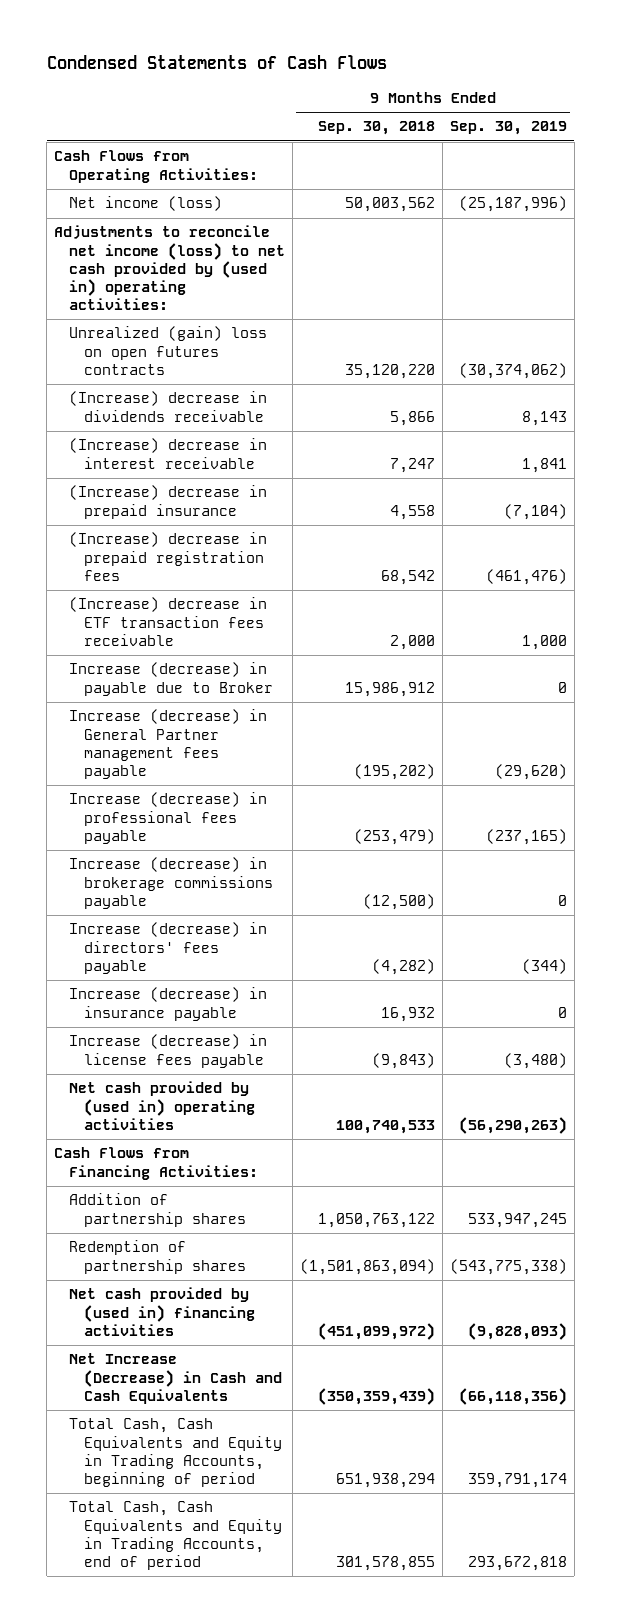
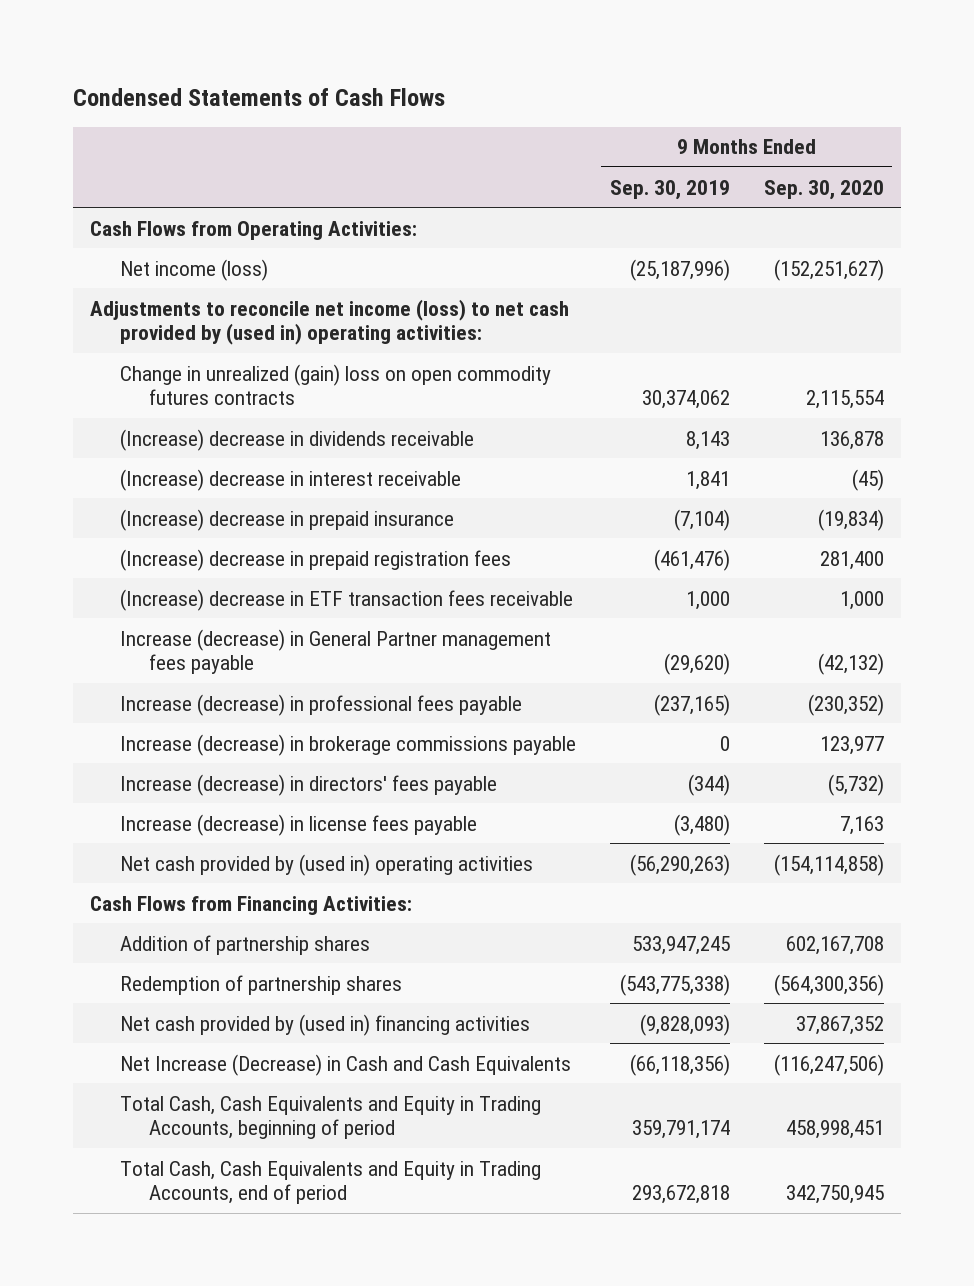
- | 9 Months Ended Sep. 30, 2018 | 9 Months Ended Sep. 30, 2019
+ | 9 Months Ended Sep. 30, 2019 | 9 Months Ended Sep. 30, 2020
- Unrealized (gain) loss on open futures contracts | 35,120,220 | (30,374,062)
+ Change in unrealized (gain) loss on open commodity futures contracts | 30,374,062 | 2,115,554
- Increase (decrease) in payable due to Broker | 15,986,912 | 0
- Increase (decrease) in insurance payable | 16,932 | 0

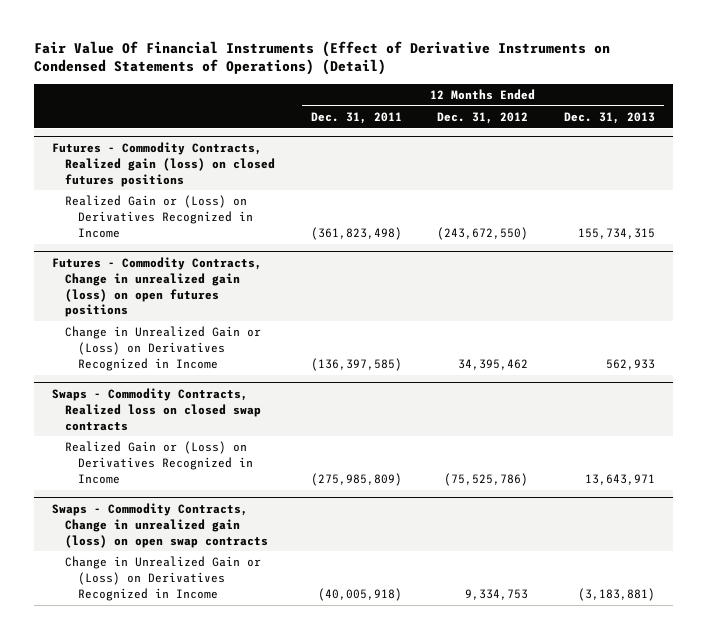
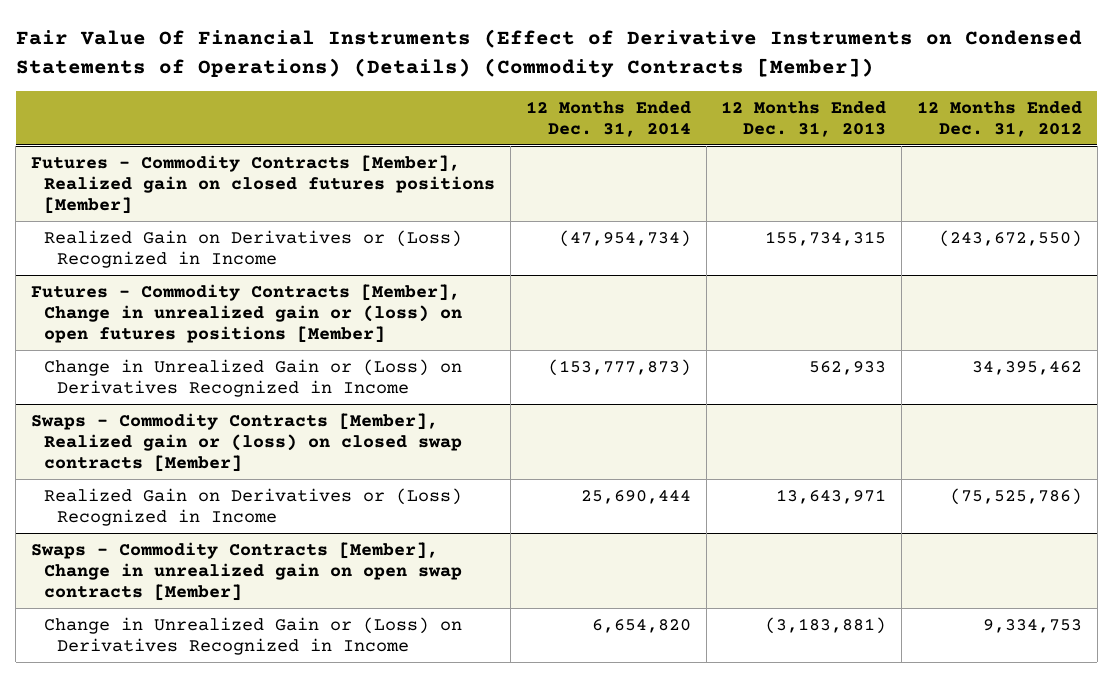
- Fair Value Of Financial Instruments (Effect of Derivative Instruments on Condensed Statements of Operations) (Detail)
+ Fair Value Of Financial Instruments (Effect of Derivative Instruments on Condensed Statements of Operations) (Details) (Commodity Contracts [Member])
- | 12 Months Ended Dec. 31, 2011 | 12 Months Ended Dec. 31, 2012 | 12 Months Ended Dec. 31, 2013
+ | 12 Months Ended Dec. 31, 2014 | 12 Months Ended Dec. 31, 2013 | 12 Months Ended Dec. 31, 2012
- Futures - Commodity Contracts, Realized gain (loss) on closed futures positions
- Realized Gain or (Loss) on Derivatives Recognized in Income | (361,823,498) | (243,672,550) | 155,734,315
- Futures - Commodity Contracts, Change in unrealized gain (loss) on open futures positions
+ Futures - Commodity Contracts [Member], Realized gain on closed futures positions [Member]
+ Realized Gain on Derivatives or (Loss) Recognized in Income | (47,954,734) | 155,734,315 | (243,672,550)
+ Futures - Commodity Contracts [Member], Change in unrealized gain or (loss) on open futures positions [Member]
- Swaps - Commodity Contracts, Realized loss on closed swap contracts
- Realized Gain or (Loss) on Derivatives Recognized in Income | (275,985,809) | (75,525,786) | 13,643,971
- Swaps - Commodity Contracts, Change in unrealized gain (loss) on open swap contracts
+ Swaps - Commodity Contracts [Member], Realized gain or (loss) on closed swap contracts [Member]
+ Realized Gain on Derivatives or (Loss) Recognized in Income | 25,690,444 | 13,643,971 | (75,525,786)
+ Swaps - Commodity Contracts [Member], Change in unrealized gain on open swap contracts [Member]

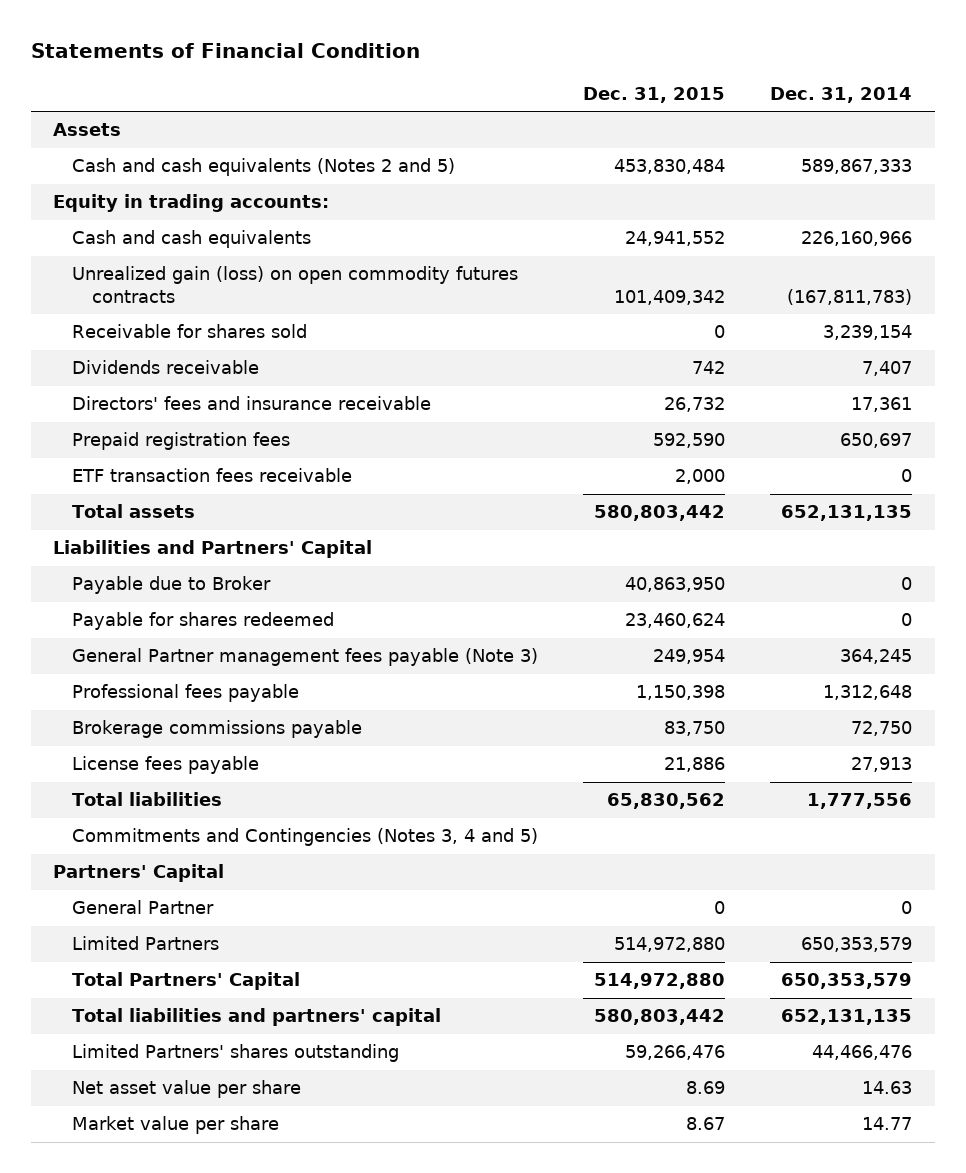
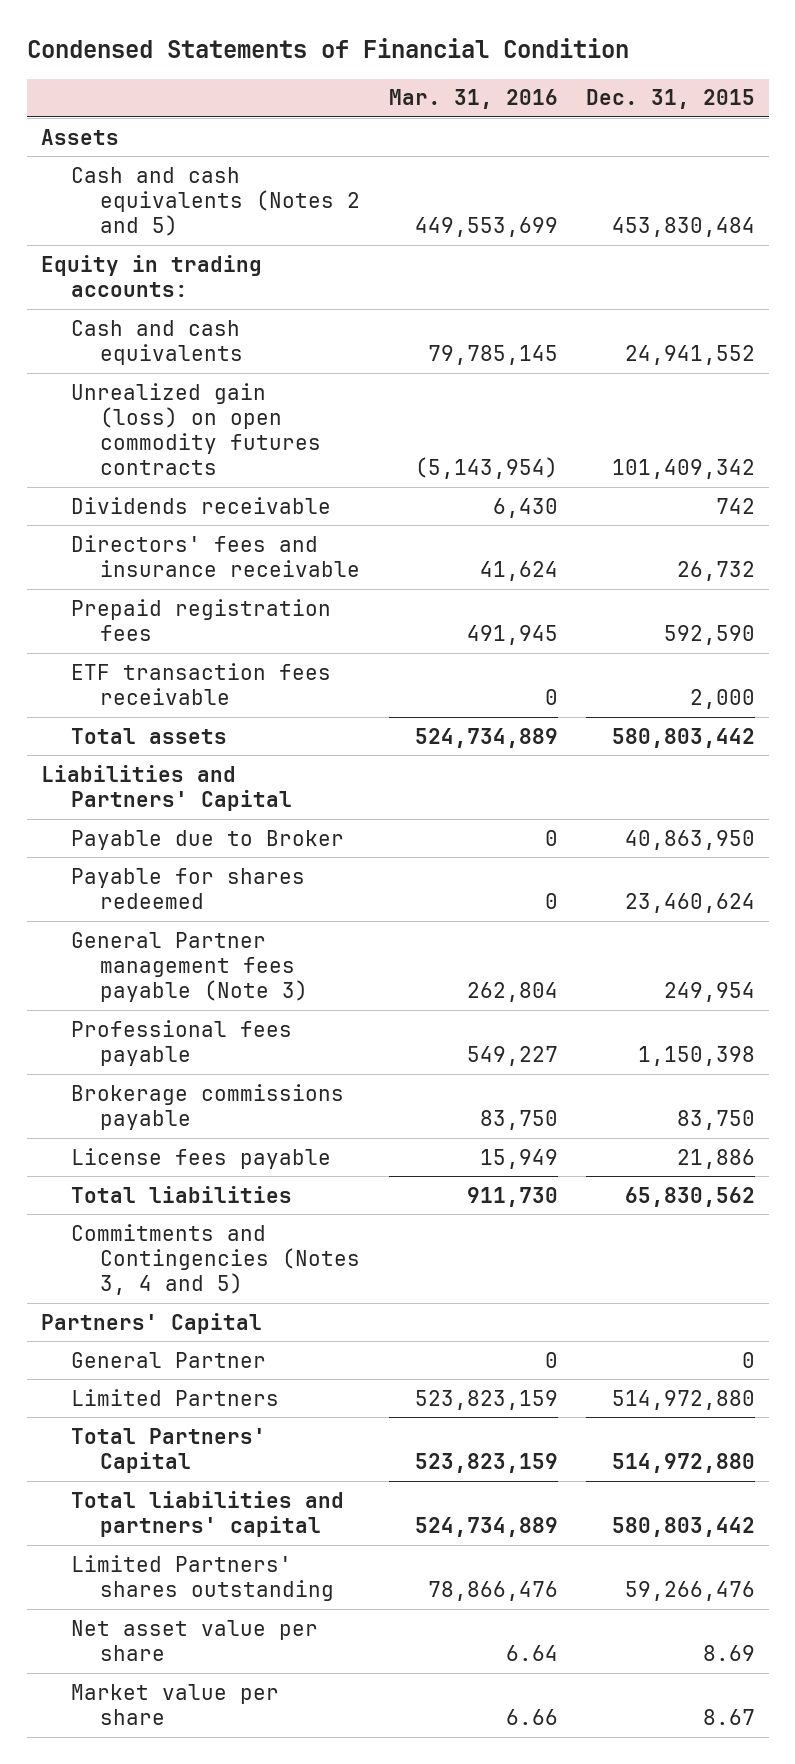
- Statements of Financial Condition
+ Condensed Statements of Financial Condition
- | Dec. 31, 2015 | Dec. 31, 2014
+ | Mar. 31, 2016 | Dec. 31, 2015
- Receivable for shares sold | 0 | 3,239,154

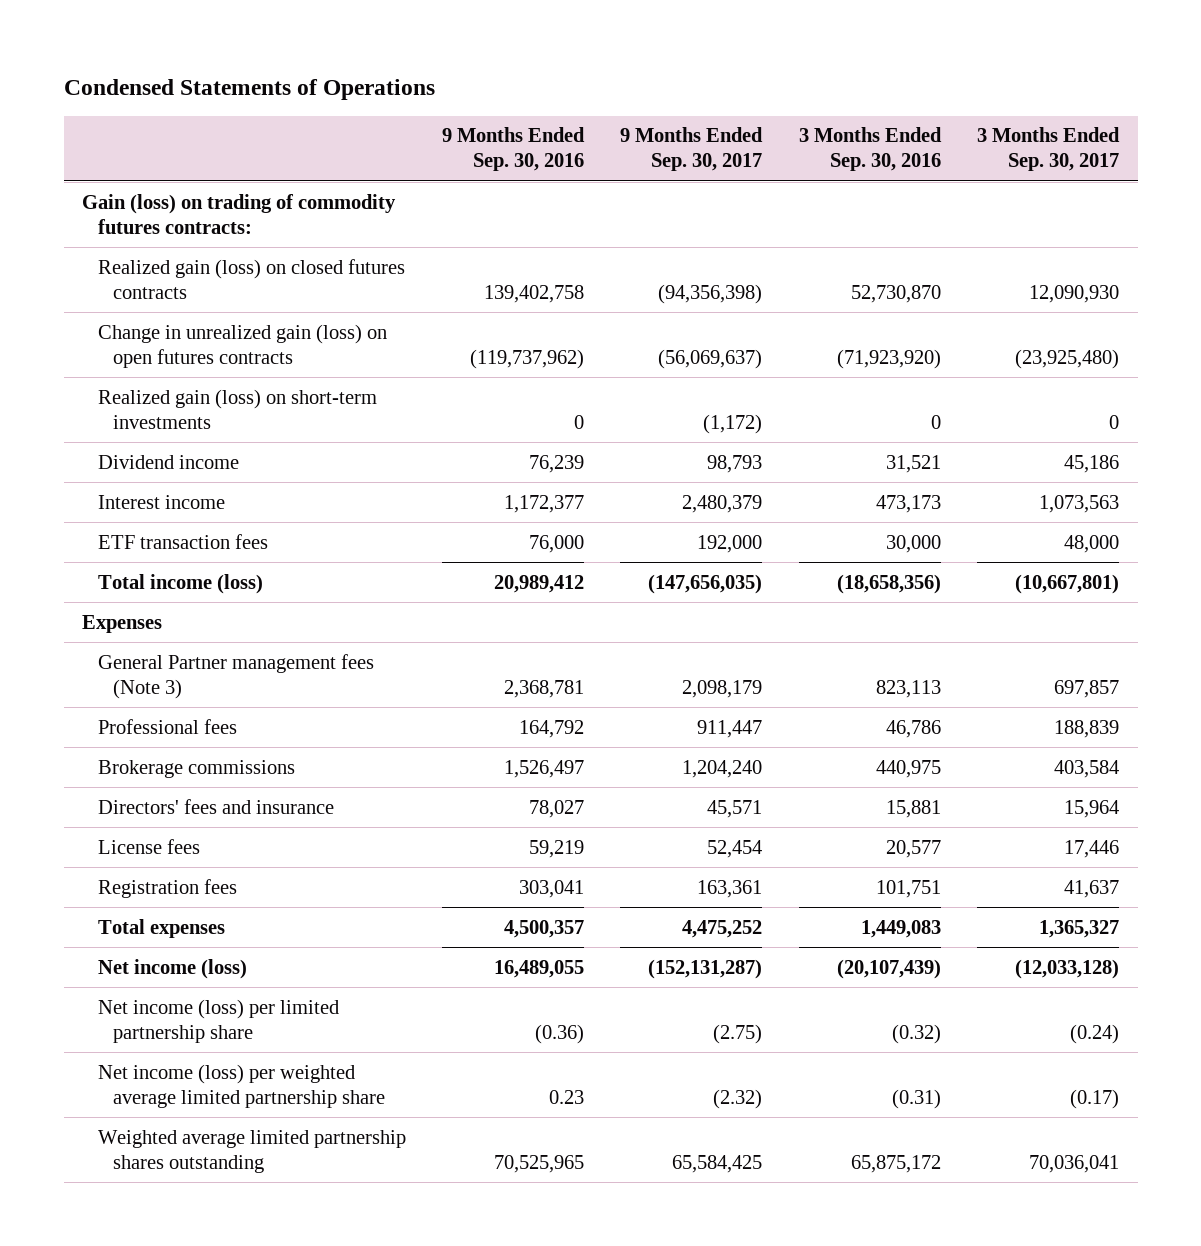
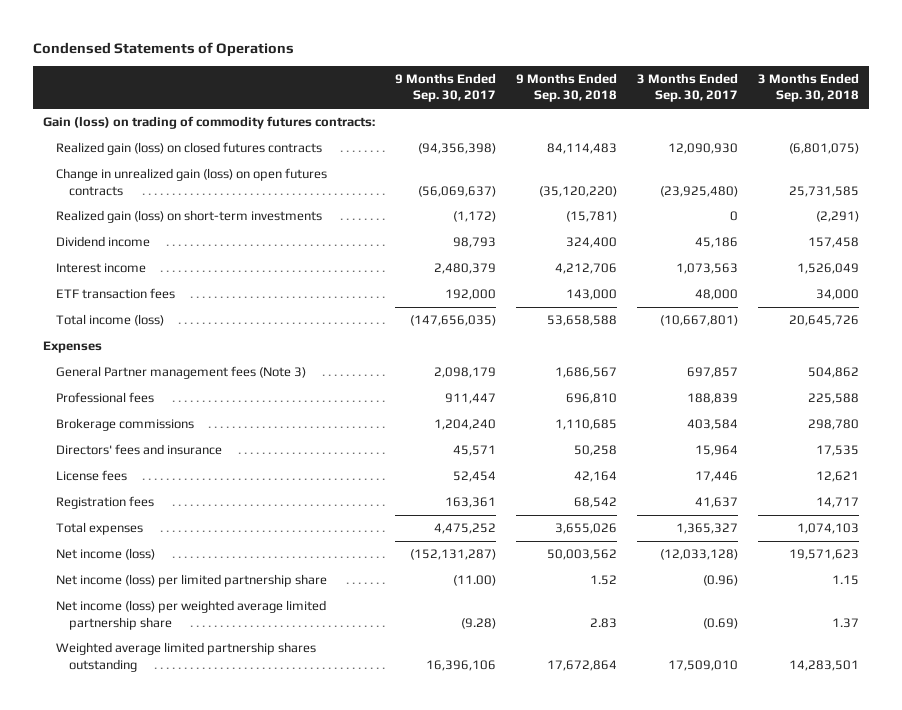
- | 9 Months Ended Sep. 30, 2016 | 9 Months Ended Sep. 30, 2017 | 3 Months Ended Sep. 30, 2016 | 3 Months Ended Sep. 30, 2017
+ | 9 Months Ended Sep. 30, 2017 | 9 Months Ended Sep. 30, 2018 | 3 Months Ended Sep. 30, 2017 | 3 Months Ended Sep. 30, 2018
- Net income (loss) per limited partnership share | (0.36) | (2.75) | (0.32) | (0.24)
- Net income (loss) per weighted average limited partnership share | 0.23 | (2.32) | (0.31) | (0.17)
- Weighted average limited partnership shares outstanding | 70,525,965 | 65,584,425 | 65,875,172 | 70,036,041
+ Net income (loss) per limited partnership share | (11.00) | 1.52 | (0.96) | 1.15
+ Net income (loss) per weighted average limited partnership share | (9.28) | 2.83 | (0.69) | 1.37
+ Weighted average limited partnership shares outstanding | 16,396,106 | 17,672,864 | 17,509,010 | 14,283,501

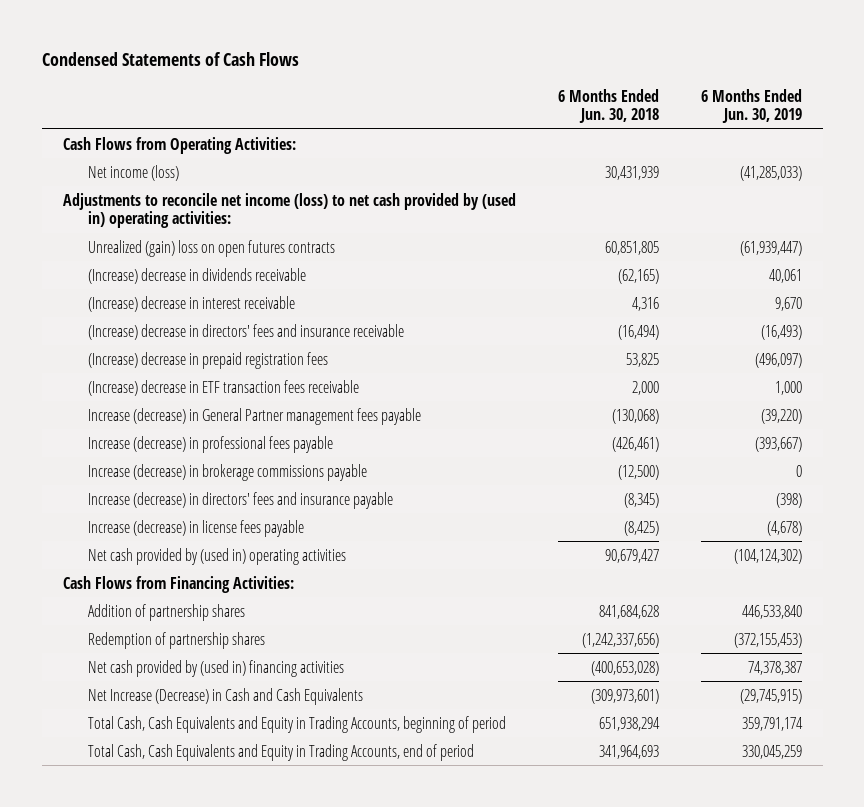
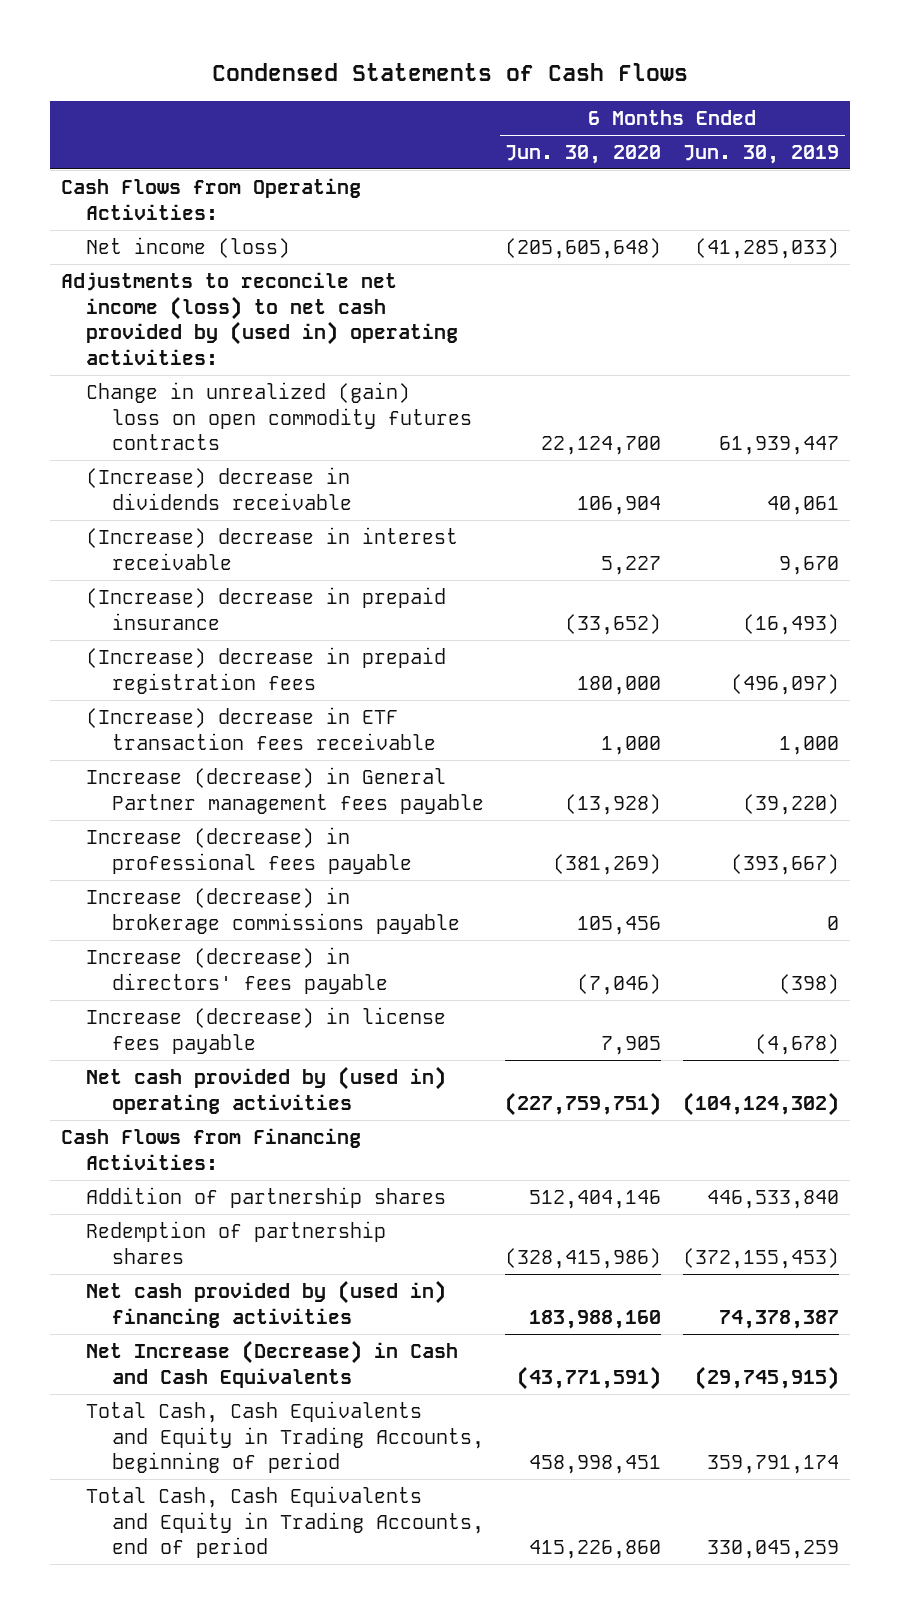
- | 6 Months Ended Jun. 30, 2018 | 6 Months Ended Jun. 30, 2019
+ | 6 Months Ended Jun. 30, 2020 | 6 Months Ended Jun. 30, 2019
- Unrealized (gain) loss on open futures contracts | 60,851,805 | (61,939,447)
+ Change in unrealized (gain) loss on open commodity futures contracts | 22,124,700 | 61,939,447
- (Increase) decrease in directors' fees and insurance receivable | (16,494) | (16,493)
+ (Increase) decrease in prepaid insurance | (33,652) | (16,493)
- Increase (decrease) in directors' fees and insurance payable | (8,345) | (398)
+ Increase (decrease) in directors' fees payable | (7,046) | (398)

